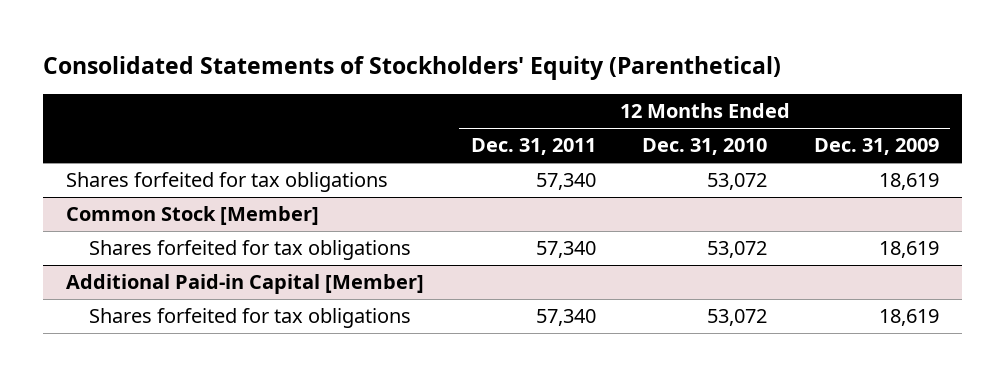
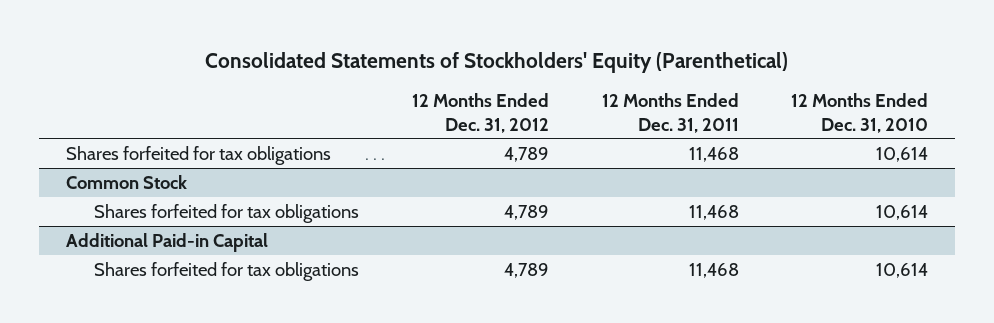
- | 12 Months Ended Dec. 31, 2011 | 12 Months Ended Dec. 31, 2010 | 12 Months Ended Dec. 31, 2009
+ | 12 Months Ended Dec. 31, 2012 | 12 Months Ended Dec. 31, 2011 | 12 Months Ended Dec. 31, 2010
- Shares forfeited for tax obligations | 57,340 | 53,072 | 18,619
- Common Stock [Member]
- Shares forfeited for tax obligations | 57,340 | 53,072 | 18,619
- Additional Paid-in Capital [Member]
- Shares forfeited for tax obligations | 57,340 | 53,072 | 18,619
+ Shares forfeited for tax obligations | 4,789 | 11,468 | 10,614
+ Common Stock
+ Shares forfeited for tax obligations | 4,789 | 11,468 | 10,614
+ Additional Paid-in Capital
+ Shares forfeited for tax obligations | 4,789 | 11,468 | 10,614

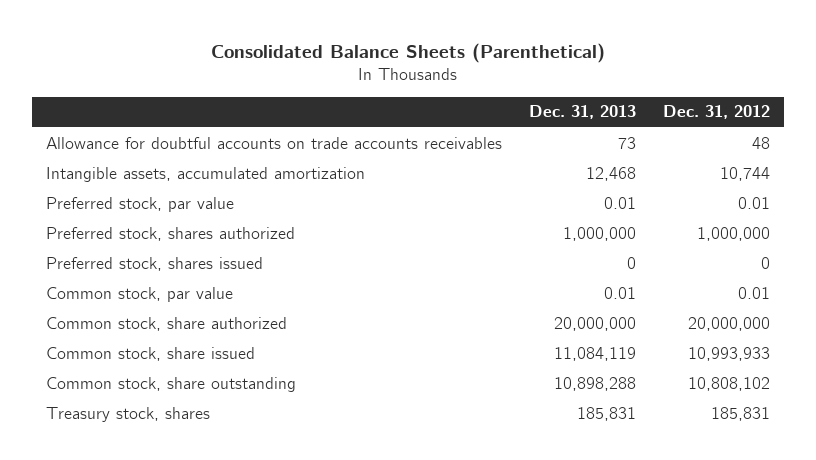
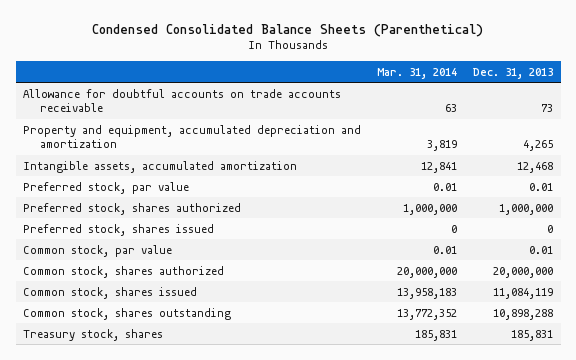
- Consolidated Balance Sheets (Parenthetical)
+ Condensed Consolidated Balance Sheets (Parenthetical)
- | Dec. 31, 2013 | Dec. 31, 2012
+ | Mar. 31, 2014 | Dec. 31, 2013
- Allowance for doubtful accounts on trade accounts receivables | 73 | 48
+ Allowance for doubtful accounts on trade accounts receivable | 63 | 73
+ Property and equipment, accumulated depreciation and amortization | 3,819 | 4,265
- Common stock, share authorized | 20,000,000 | 20,000,000
- Common stock, share issued | 11,084,119 | 10,993,933
- Common stock, share outstanding | 10,898,288 | 10,808,102
+ Common stock, shares authorized | 20,000,000 | 20,000,000
+ Common stock, shares issued | 13,958,183 | 11,084,119
+ Common stock, shares outstanding | 13,772,352 | 10,898,288

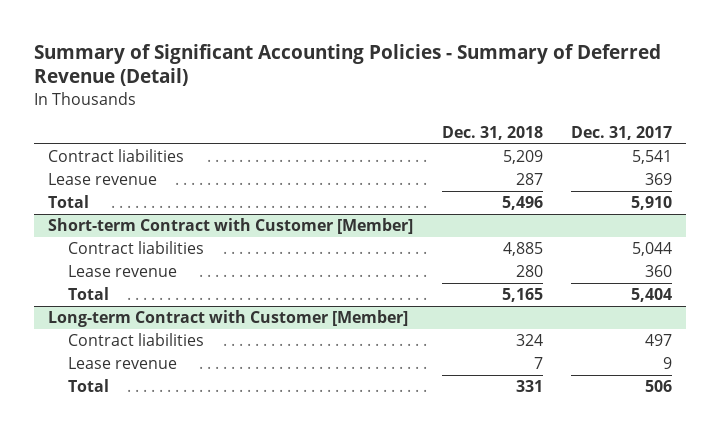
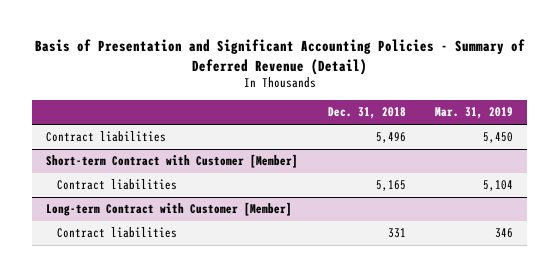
- Summary of Significant Accounting Policies - Summary of Deferred Revenue (Detail)
+ Basis of Presentation and Significant Accounting Policies - Summary of Deferred Revenue (Detail)
- | Dec. 31, 2018 | Dec. 31, 2017
+ | Dec. 31, 2018 | Mar. 31, 2019
- Contract liabilities | 5,209 | 5,541
- Lease revenue | 287 | 369
- Total | 5,496 | 5,910
+ Contract liabilities | 5,496 | 5,450
@ Short-term Contract with Customer [Member]
- Contract liabilities | 4,885 | 5,044
- Lease revenue | 280 | 360
- Total | 5,165 | 5,404
+ Contract liabilities | 5,165 | 5,104
@ Long-term Contract with Customer [Member]
- Contract liabilities | 324 | 497
- Lease revenue | 7 | 9
- Total | 331 | 506
+ Contract liabilities | 331 | 346

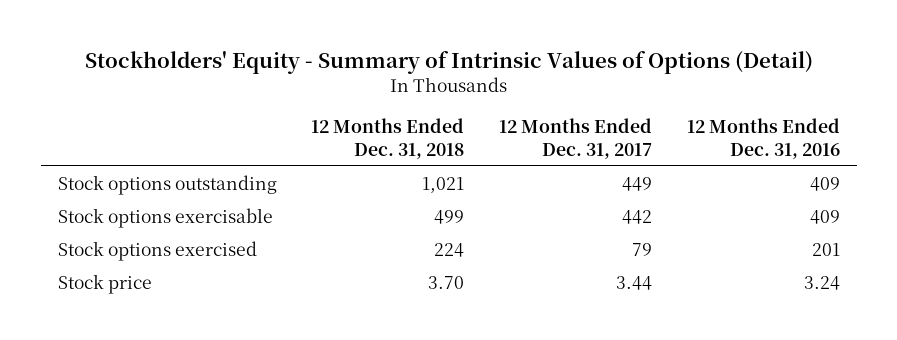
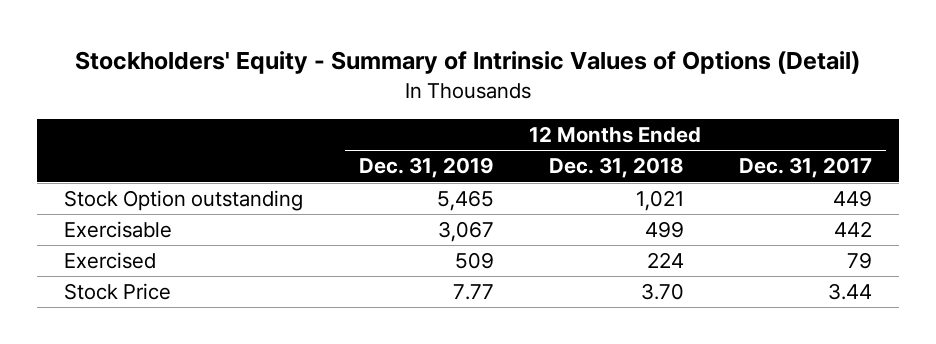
- | 12 Months Ended Dec. 31, 2018 | 12 Months Ended Dec. 31, 2017 | 12 Months Ended Dec. 31, 2016
+ | 12 Months Ended Dec. 31, 2019 | 12 Months Ended Dec. 31, 2018 | 12 Months Ended Dec. 31, 2017
- Stock options outstanding | 1,021 | 449 | 409
- Stock options exercisable | 499 | 442 | 409
- Stock options exercised | 224 | 79 | 201
- Stock price | 3.70 | 3.44 | 3.24
+ Stock Option outstanding | 5,465 | 1,021 | 449
+ Exercisable | 3,067 | 499 | 442
+ Exercised | 509 | 224 | 79
+ Stock Price | 7.77 | 3.70 | 3.44

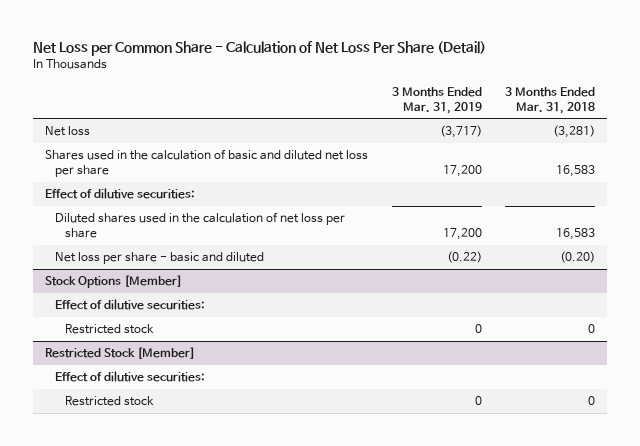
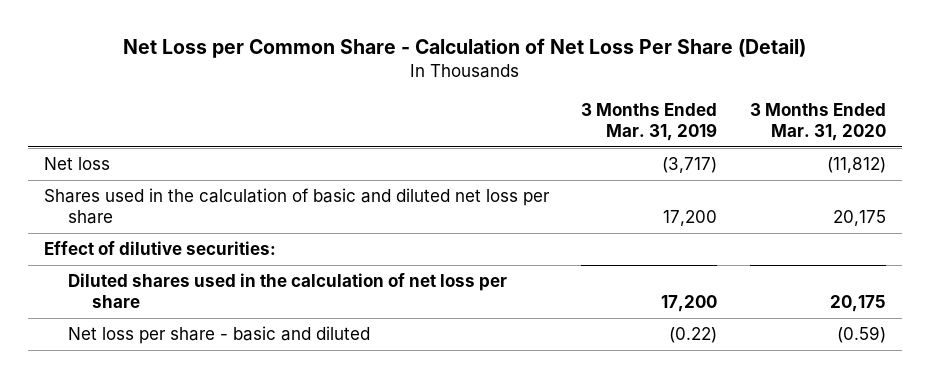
- | 3 Months Ended Mar. 31, 2019 | 3 Months Ended Mar. 31, 2018
+ | 3 Months Ended Mar. 31, 2019 | 3 Months Ended Mar. 31, 2020
- Stock Options [Member]
- Effect of dilutive securities:
- Restricted stock | 0 | 0
- Restricted Stock [Member]
- Effect of dilutive securities:
- Restricted stock | 0 | 0

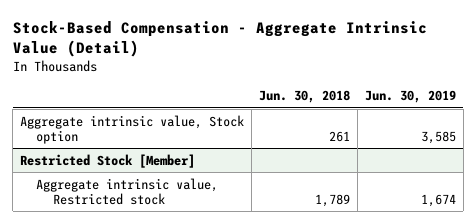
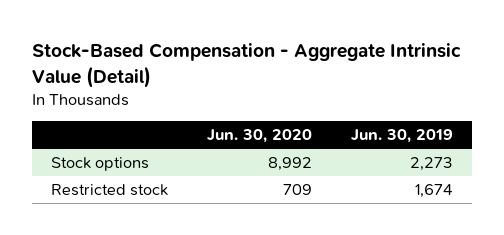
- | Jun. 30, 2018 | Jun. 30, 2019
+ | Jun. 30, 2020 | Jun. 30, 2019
- Aggregate intrinsic value, Stock option | 261 | 3,585
- Restricted Stock [Member]
- Aggregate intrinsic value, Restricted stock | 1,789 | 1,674
+ Stock options | 8,992 | 2,273
+ Restricted stock | 709 | 1,674

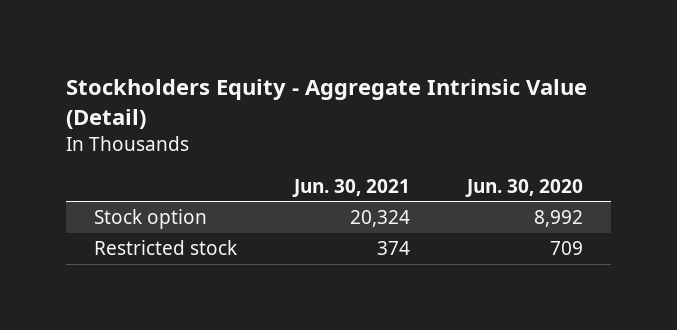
- Stock-Based Compensation - Aggregate Intrinsic Value (Detail)
+ Stockholders Equity - Aggregate Intrinsic Value (Detail)
- | Jun. 30, 2020 | Jun. 30, 2019
+ | Jun. 30, 2021 | Jun. 30, 2020
- Stock options | 8,992 | 2,273
+ Stock option | 20,324 | 8,992

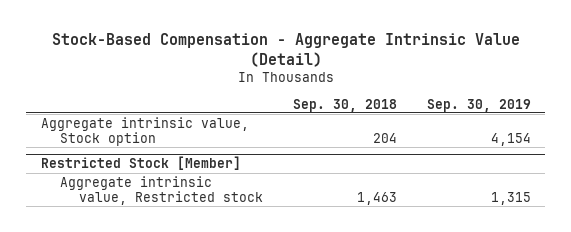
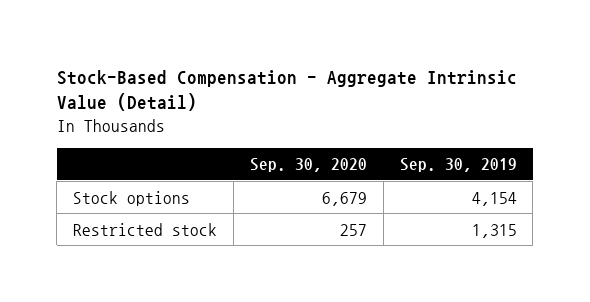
- | Sep. 30, 2018 | Sep. 30, 2019
+ | Sep. 30, 2020 | Sep. 30, 2019
- Aggregate intrinsic value, Stock option | 204 | 4,154
- Restricted Stock [Member]
- Aggregate intrinsic value, Restricted stock | 1,463 | 1,315
+ Stock options | 6,679 | 4,154
+ Restricted stock | 257 | 1,315

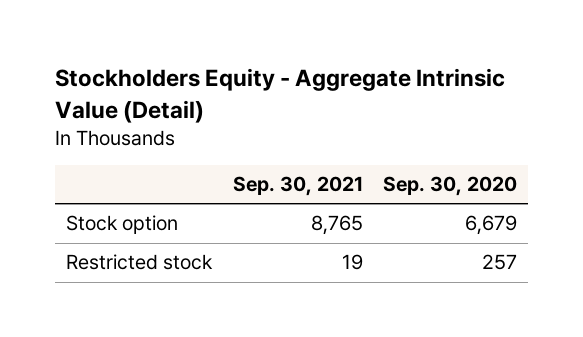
- Stock-Based Compensation - Aggregate Intrinsic Value (Detail)
+ Stockholders Equity - Aggregate Intrinsic Value (Detail)
- | Sep. 30, 2020 | Sep. 30, 2019
+ | Sep. 30, 2021 | Sep. 30, 2020
- Stock options | 6,679 | 4,154
+ Stock option | 8,765 | 6,679

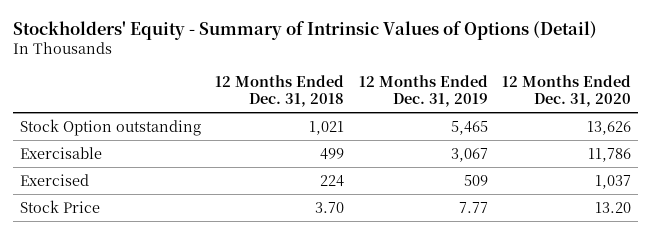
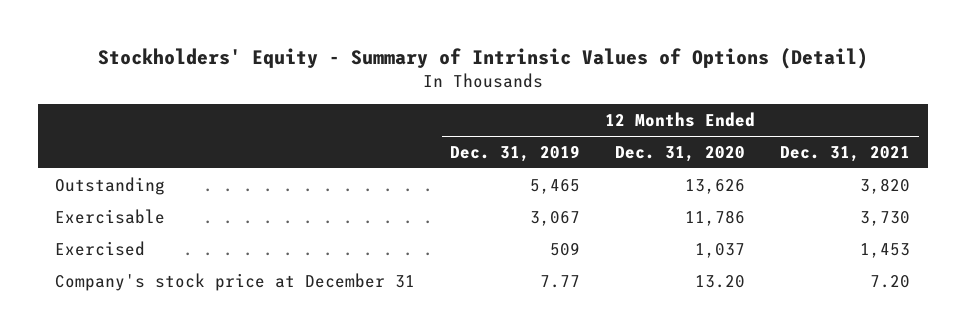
- | 12 Months Ended Dec. 31, 2018 | 12 Months Ended Dec. 31, 2019 | 12 Months Ended Dec. 31, 2020
+ | 12 Months Ended Dec. 31, 2019 | 12 Months Ended Dec. 31, 2020 | 12 Months Ended Dec. 31, 2021
- Stock Option outstanding | 1,021 | 5,465 | 13,626
+ Outstanding | 5,465 | 13,626 | 3,820
- Stock Price | 3.70 | 7.77 | 13.20
+ Company's stock price at December 31 | 7.77 | 13.20 | 7.20

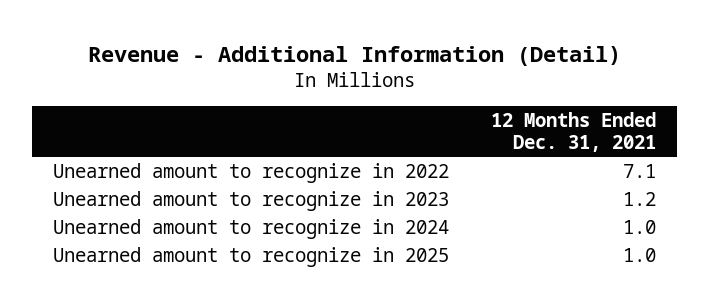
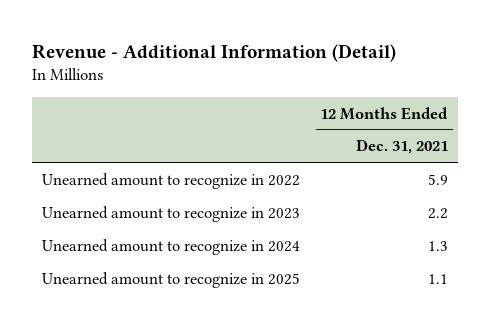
- Unearned amount to recognize in 2022 | 7.1
- Unearned amount to recognize in 2023 | 1.2
- Unearned amount to recognize in 2024 | 1.0
- Unearned amount to recognize in 2025 | 1.0
+ Unearned amount to recognize in 2022 | 5.9
+ Unearned amount to recognize in 2023 | 2.2
+ Unearned amount to recognize in 2024 | 1.3
+ Unearned amount to recognize in 2025 | 1.1

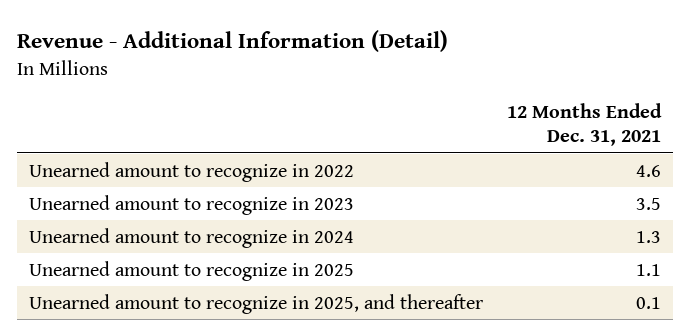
- Unearned amount to recognize in 2022 | 5.9
- Unearned amount to recognize in 2023 | 2.2
+ Unearned amount to recognize in 2022 | 4.6
+ Unearned amount to recognize in 2023 | 3.5
+ Unearned amount to recognize in 2025, and thereafter | 0.1

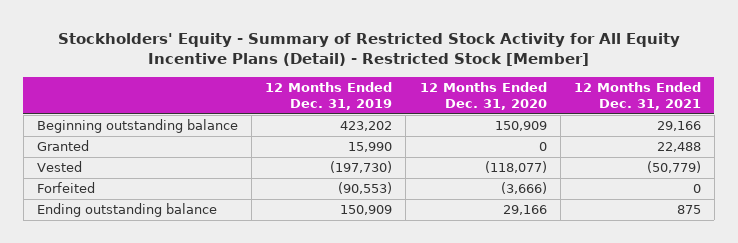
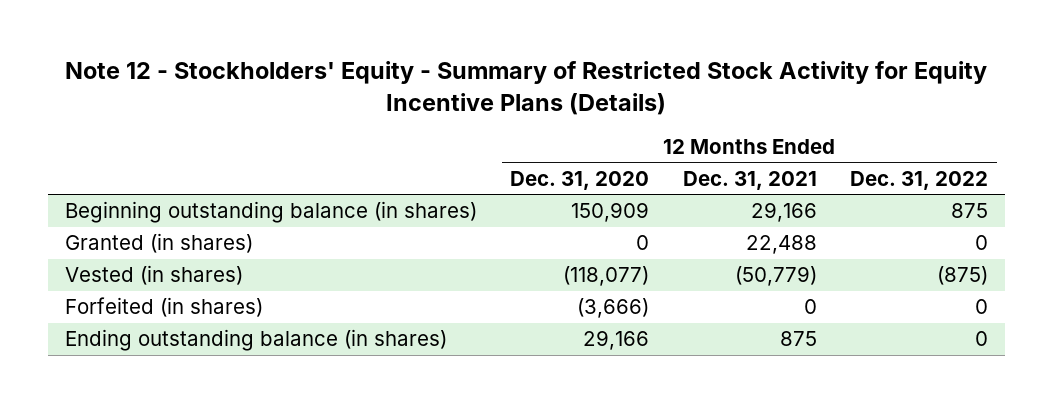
- Stockholders' Equity - Summary of Restricted Stock Activity for All Equity Incentive Plans (Detail) - Restricted Stock [Member]
+ Note 12 - Stockholders' Equity - Summary of Restricted Stock Activity for Equity Incentive Plans (Details)
- | 12 Months Ended Dec. 31, 2019 | 12 Months Ended Dec. 31, 2020 | 12 Months Ended Dec. 31, 2021
+ | 12 Months Ended Dec. 31, 2020 | 12 Months Ended Dec. 31, 2021 | 12 Months Ended Dec. 31, 2022
- Beginning outstanding balance | 423,202 | 150,909 | 29,166
- Granted | 15,990 | 0 | 22,488
- Vested | (197,730) | (118,077) | (50,779)
- Forfeited | (90,553) | (3,666) | 0
- Ending outstanding balance | 150,909 | 29,166 | 875
+ Beginning outstanding balance (in shares) | 150,909 | 29,166 | 875
+ Granted (in shares) | 0 | 22,488 | 0
+ Vested (in shares) | (118,077) | (50,779) | (875)
+ Forfeited (in shares) | (3,666) | 0 | 0
+ Ending outstanding balance (in shares) | 29,166 | 875 | 0

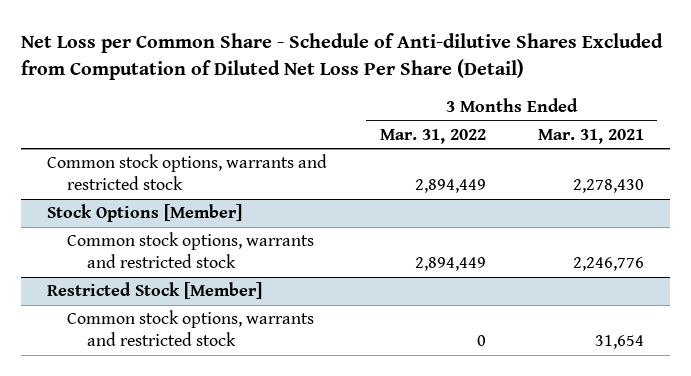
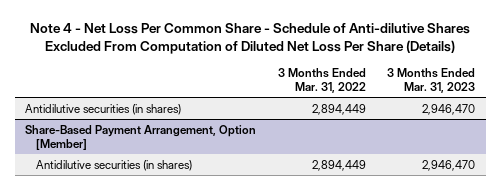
- Net Loss per Common Share - Schedule of Anti-dilutive Shares Excluded from Computation of Diluted Net Loss Per Share (Detail)
+ Note 4 - Net Loss Per Common Share - Schedule of Anti-dilutive Shares Excluded From Computation of Diluted Net Loss Per Share (Details)
- | 3 Months Ended Mar. 31, 2022 | 3 Months Ended Mar. 31, 2021
+ | 3 Months Ended Mar. 31, 2022 | 3 Months Ended Mar. 31, 2023
- Common stock options, warrants and restricted stock | 2,894,449 | 2,278,430
- Stock Options [Member]
- Common stock options, warrants and restricted stock | 2,894,449 | 2,246,776
- Restricted Stock [Member]
- Common stock options, warrants and restricted stock | 0 | 31,654
+ Antidilutive securities (in shares) | 2,894,449 | 2,946,470
+ Share-Based Payment Arrangement, Option [Member]
+ Antidilutive securities (in shares) | 2,894,449 | 2,946,470

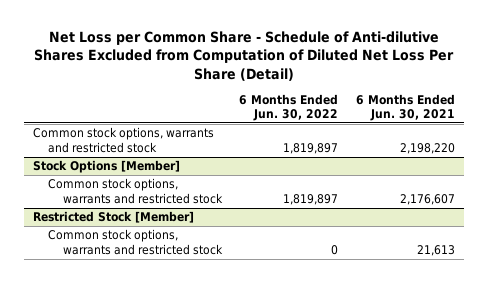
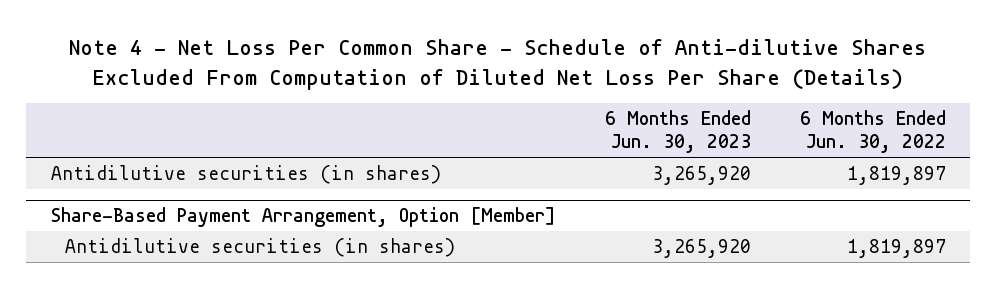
- Net Loss per Common Share - Schedule of Anti-dilutive Shares Excluded from Computation of Diluted Net Loss Per Share (Detail)
+ Note 4 - Net Loss Per Common Share - Schedule of Anti-dilutive Shares Excluded From Computation of Diluted Net Loss Per Share (Details)
- | 6 Months Ended Jun. 30, 2022 | 6 Months Ended Jun. 30, 2021
+ | 6 Months Ended Jun. 30, 2023 | 6 Months Ended Jun. 30, 2022
- Common stock options, warrants and restricted stock | 1,819,897 | 2,198,220
- Stock Options [Member]
- Common stock options, warrants and restricted stock | 1,819,897 | 2,176,607
- Restricted Stock [Member]
- Common stock options, warrants and restricted stock | 0 | 21,613
+ Antidilutive securities (in shares) | 3,265,920 | 1,819,897
+ Share-Based Payment Arrangement, Option [Member]
+ Antidilutive securities (in shares) | 3,265,920 | 1,819,897

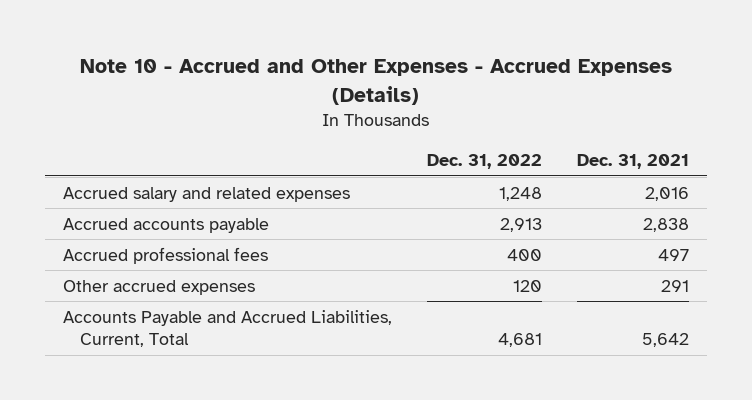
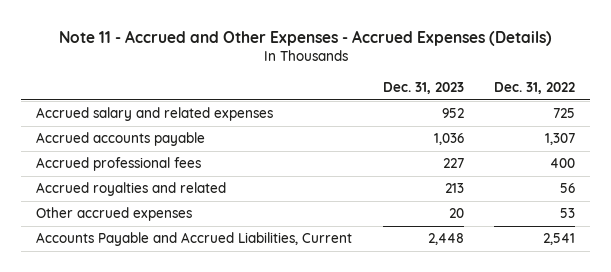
- Note 10 - Accrued and Other Expenses - Accrued Expenses (Details)
+ Note 11 - Accrued and Other Expenses - Accrued Expenses (Details)
- | Dec. 31, 2022 | Dec. 31, 2021
+ | Dec. 31, 2023 | Dec. 31, 2022
- Accrued salary and related expenses | 1,248 | 2,016
- Accrued accounts payable | 2,913 | 2,838
+ Accrued salary and related expenses | 952 | 725
+ Accrued accounts payable | 1,036 | 1,307
- Other accrued expenses | 120 | 291
- Accounts Payable and Accrued Liabilities, Current, Total | 4,681 | 5,642
+ Accrued royalties and related | 213 | 56
+ Other accrued expenses | 20 | 53
+ Accounts Payable and Accrued Liabilities, Current | 2,448 | 2,541

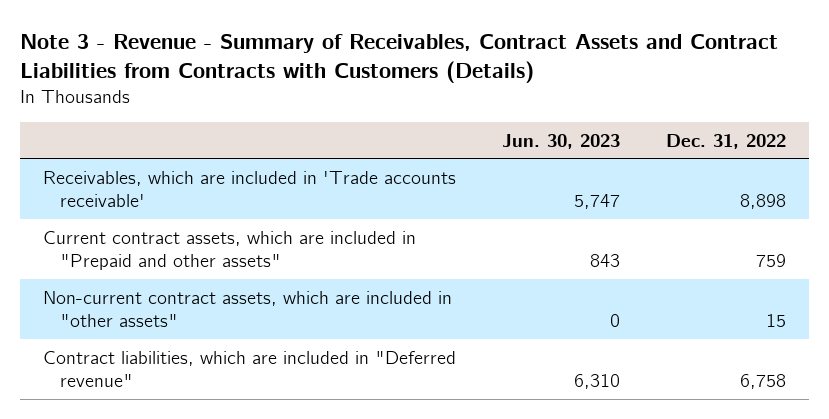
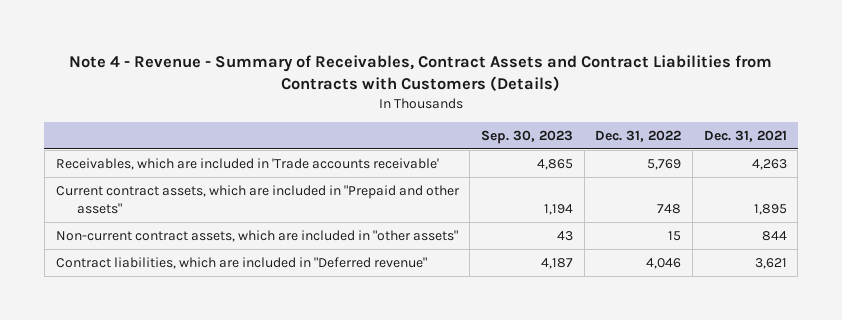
- Note 3 - Revenue - Summary of Receivables, Contract Assets and Contract Liabilities from Contracts with Customers (Details)
+ Note 4 - Revenue - Summary of Receivables, Contract Assets and Contract Liabilities from Contracts with Customers (Details)
- | Jun. 30, 2023 | Dec. 31, 2022
+ | Sep. 30, 2023 | Dec. 31, 2022 | Dec. 31, 2021
- Receivables, which are included in 'Trade accounts receivable' | 5,747 | 8,898
- Current contract assets, which are included in "Prepaid and other assets" | 843 | 759
+ Receivables, which are included in 'Trade accounts receivable' | 4,865 | 5,769 | 4,263
+ Current contract assets, which are included in "Prepaid and other assets" | 1,194 | 748 | 1,895
- Contract liabilities, which are included in "Deferred revenue" | 6,310 | 6,758
+ Contract liabilities, which are included in "Deferred revenue" | 4,187 | 4,046 | 3,621

